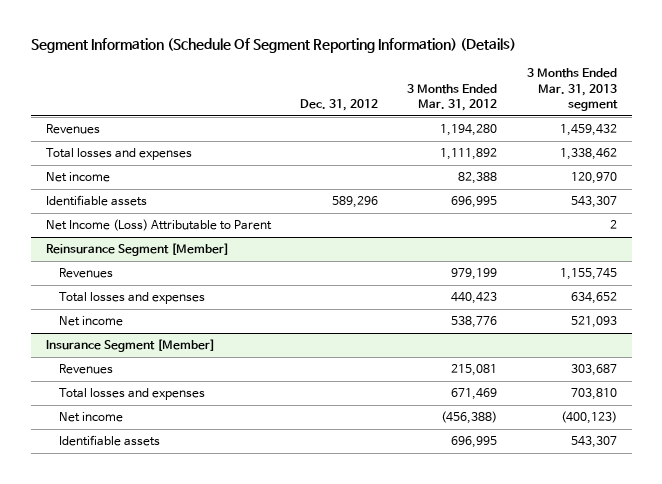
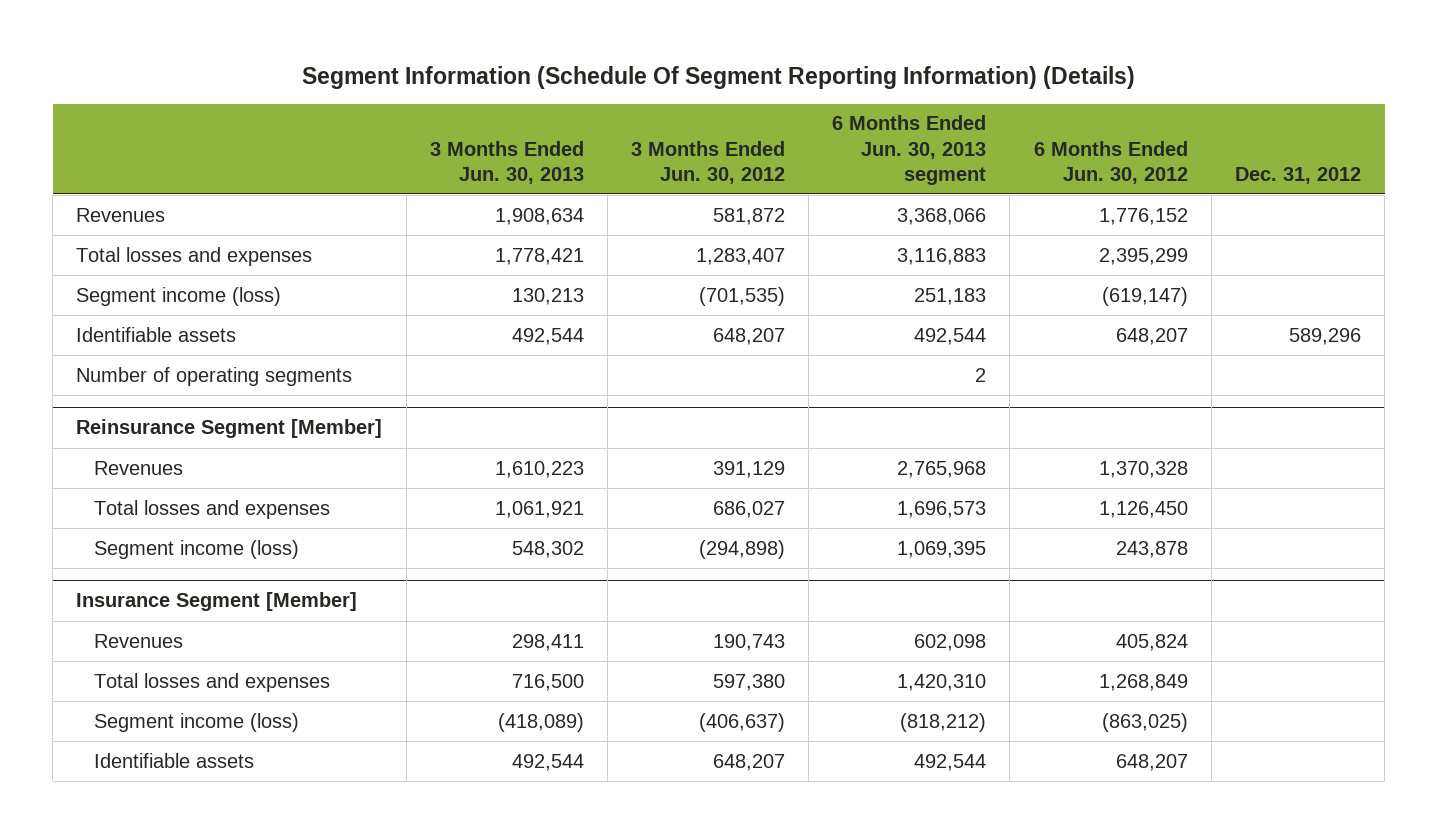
- | Dec. 31, 2012 | 3 Months Ended Mar. 31, 2012 | 3 Months Ended Mar. 31, 2013 segment
+ | 3 Months Ended Jun. 30, 2013 | 3 Months Ended Jun. 30, 2012 | 6 Months Ended Jun. 30, 2013 segment | 6 Months Ended Jun. 30, 2012 | Dec. 31, 2012
- Net income | | 82,388 | 120,970
+ Segment income (loss) | 130,213 | (701,535) | 251,183 | (619,147) |
- Net Income (Loss) Attributable to Parent | | | 2
+ Number of operating segments | | | 2 | |
@ Reinsurance Segment [Member]
- Net income | | 538,776 | 521,093
+ Segment income (loss) | 548,302 | (294,898) | 1,069,395 | 243,878 |
@ Insurance Segment [Member]
- Net income | | (456,388) | (400,123)
+ Segment income (loss) | (418,089) | (406,637) | (818,212) | (863,025) |

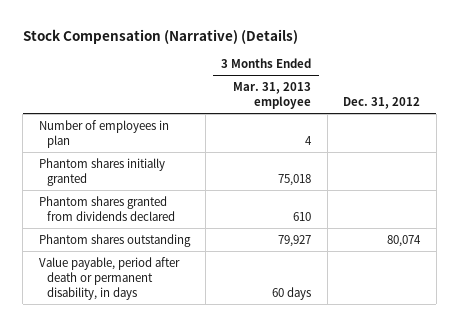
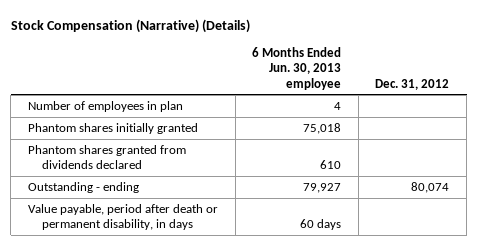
- | 3 Months Ended Mar. 31, 2013 employee | Dec. 31, 2012
+ | 6 Months Ended Jun. 30, 2013 employee | Dec. 31, 2012
- Phantom shares outstanding | 79,927 | 80,074
+ Outstanding - ending | 79,927 | 80,074

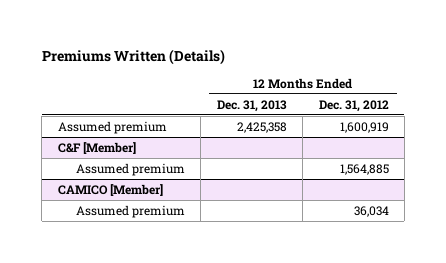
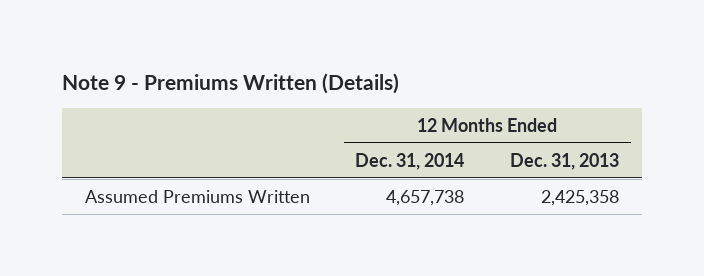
- Premiums Written (Details)
+ Note 9 - Premiums Written (Details)
- | 12 Months Ended Dec. 31, 2013 | 12 Months Ended Dec. 31, 2012
+ | 12 Months Ended Dec. 31, 2014 | 12 Months Ended Dec. 31, 2013
- Assumed premium | 2,425,358 | 1,600,919
- C&F [Member]
- Assumed premium | | 1,564,885
- CAMICO [Member]
- Assumed premium | | 36,034
+ Assumed Premiums Written | 4,657,738 | 2,425,358

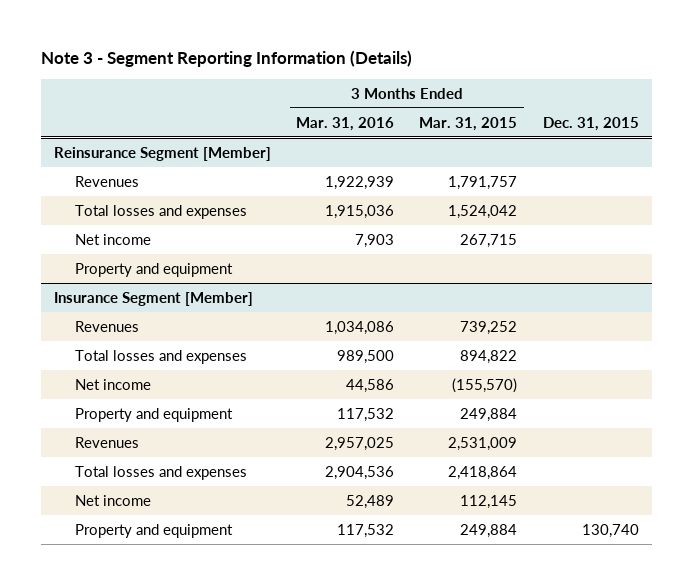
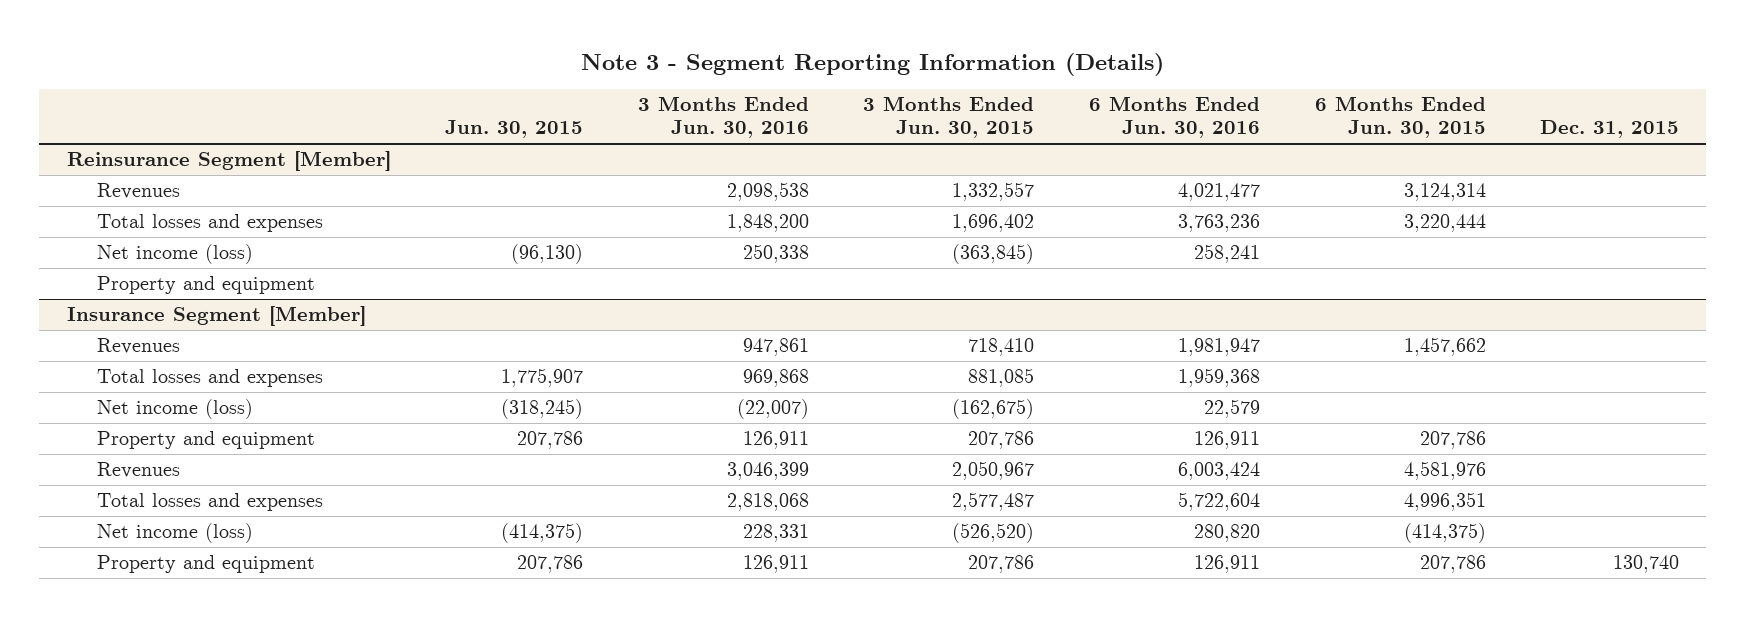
- | 3 Months Ended Mar. 31, 2016 | 3 Months Ended Mar. 31, 2015 | Dec. 31, 2015
+ | Jun. 30, 2015 | 3 Months Ended Jun. 30, 2016 | 3 Months Ended Jun. 30, 2015 | 6 Months Ended Jun. 30, 2016 | 6 Months Ended Jun. 30, 2015 | Dec. 31, 2015
@ Reinsurance Segment [Member]
- Net income | 7,903 | 267,715 |
+ Net income (loss) | (96,130) | 250,338 | (363,845) | 258,241 | |
@ Insurance Segment [Member]
- Net income | 44,586 | (155,570) |
+ Net income (loss) | (318,245) | (22,007) | (162,675) | 22,579 | |
- Net income | 52,489 | 112,145 |
+ Net income (loss) | (414,375) | 228,331 | (526,520) | 280,820 | (414,375) |

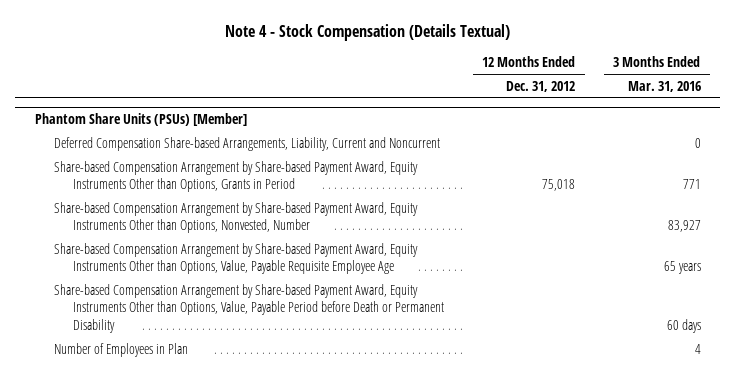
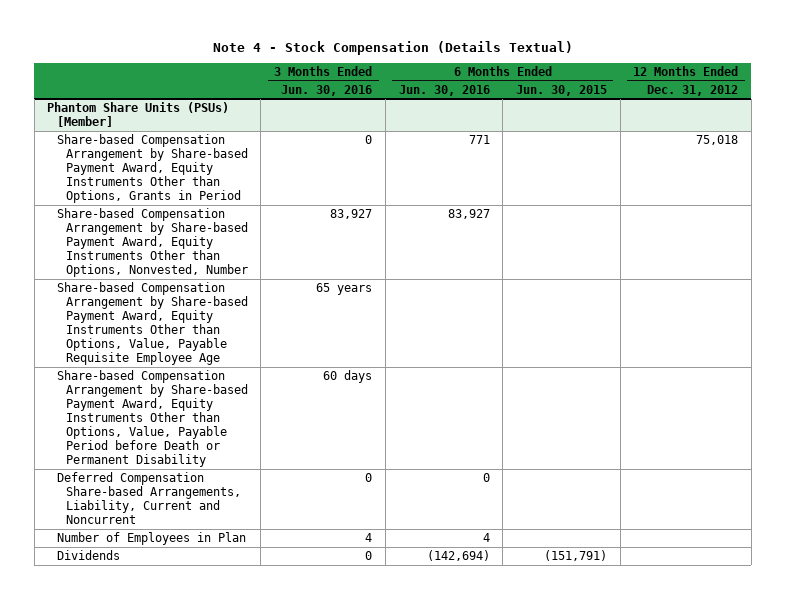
- | 12 Months Ended Dec. 31, 2012 | 3 Months Ended Mar. 31, 2016
+ | 3 Months Ended Jun. 30, 2016 | 6 Months Ended Jun. 30, 2016 | 6 Months Ended Jun. 30, 2015 | 12 Months Ended Dec. 31, 2012
@ Phantom Share Units (PSUs) [Member]
moved down: Deferred Compensation Share-based Arrangements, Liability, Current and Noncurrent | 0 | 0 | |
+ Dividends | 0 | (142,694) | (151,791) |

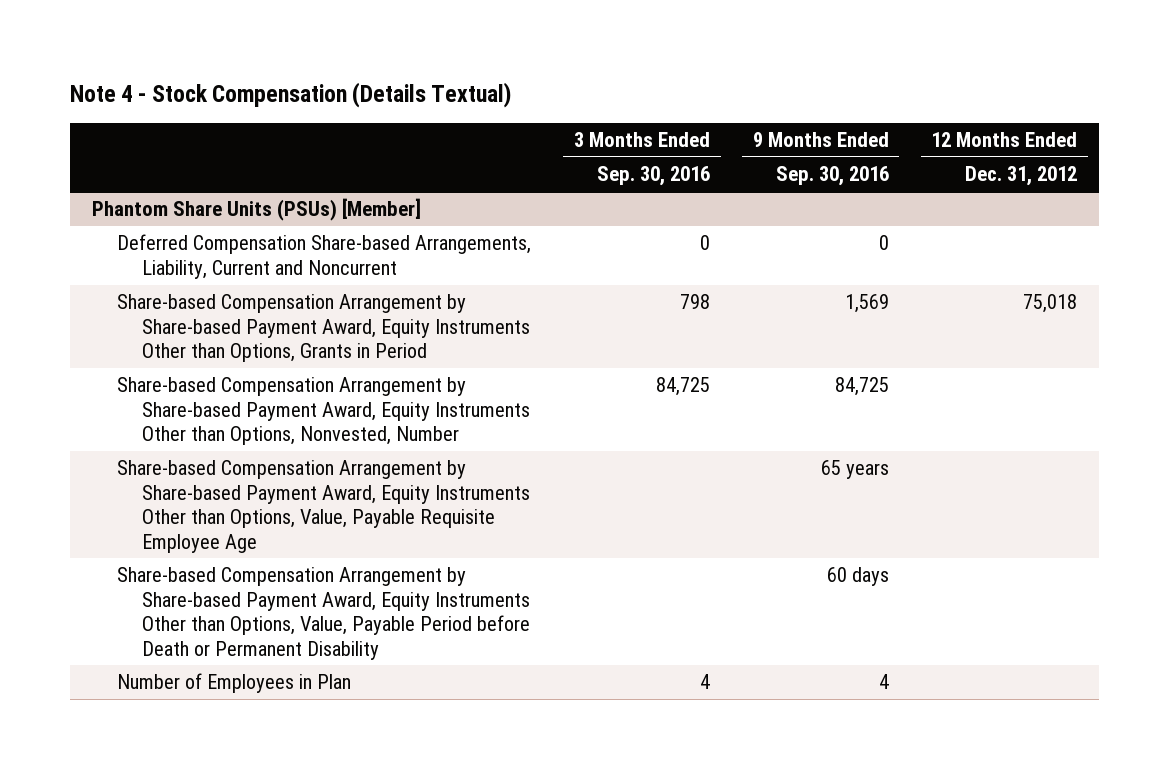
- | 3 Months Ended Jun. 30, 2016 | 6 Months Ended Jun. 30, 2016 | 6 Months Ended Jun. 30, 2015 | 12 Months Ended Dec. 31, 2012
+ | 3 Months Ended Sep. 30, 2016 | 9 Months Ended Sep. 30, 2016 | 12 Months Ended Dec. 31, 2012
@ Phantom Share Units (PSUs) [Member]
moved up: Deferred Compensation Share-based Arrangements, Liability, Current and Noncurrent | 0 | 0 |
- Dividends | 0 | (142,694) | (151,791) |

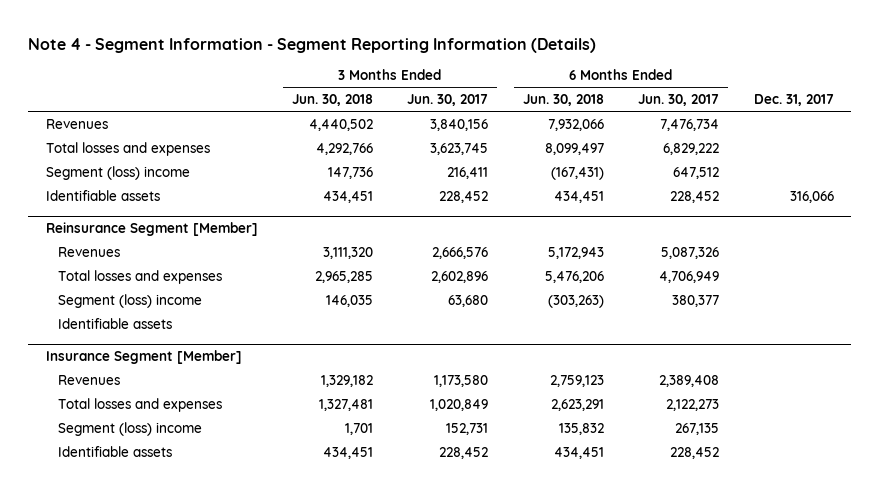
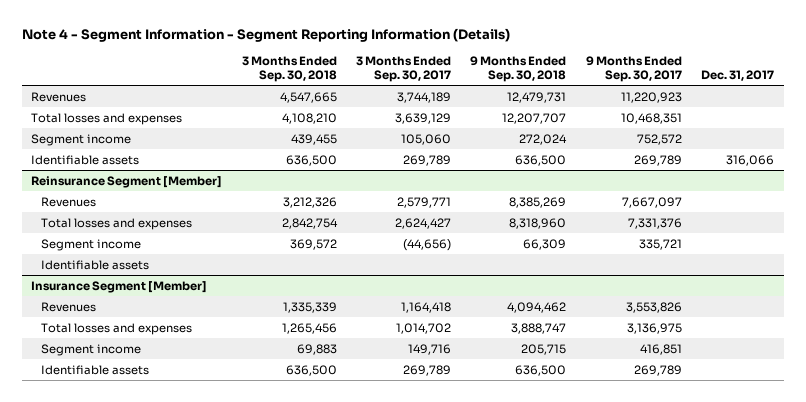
- | 3 Months Ended Jun. 30, 2018 | 3 Months Ended Jun. 30, 2017 | 6 Months Ended Jun. 30, 2018 | 6 Months Ended Jun. 30, 2017 | Dec. 31, 2017
+ | 3 Months Ended Sep. 30, 2018 | 3 Months Ended Sep. 30, 2017 | 9 Months Ended Sep. 30, 2018 | 9 Months Ended Sep. 30, 2017 | Dec. 31, 2017
- Segment (loss) income | 147,736 | 216,411 | (167,431) | 647,512 |
+ Segment income | 439,455 | 105,060 | 272,024 | 752,572 |
@ Reinsurance Segment [Member]
- Segment (loss) income | 146,035 | 63,680 | (303,263) | 380,377 |
+ Segment income | 369,572 | (44,656) | 66,309 | 335,721 |
@ Insurance Segment [Member]
- Segment (loss) income | 1,701 | 152,731 | 135,832 | 267,135 |
+ Segment income | 69,883 | 149,716 | 205,715 | 416,851 |

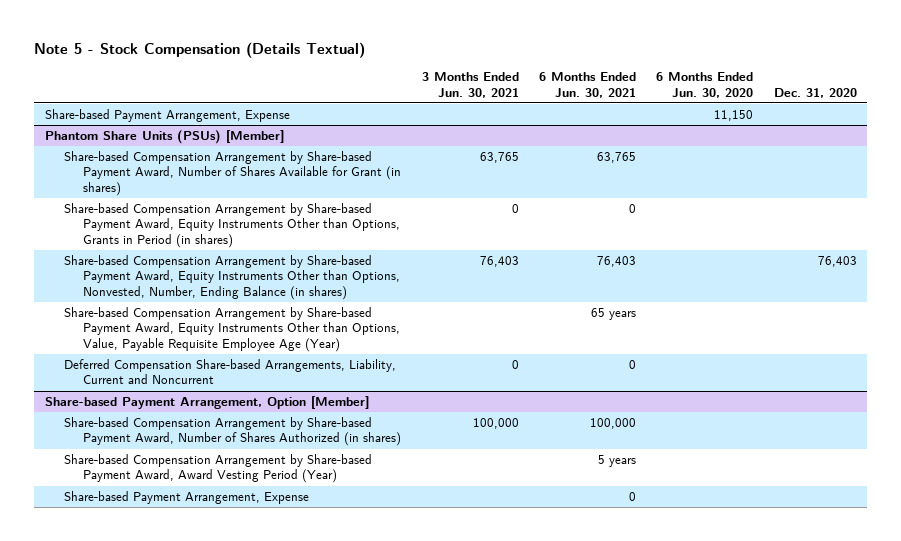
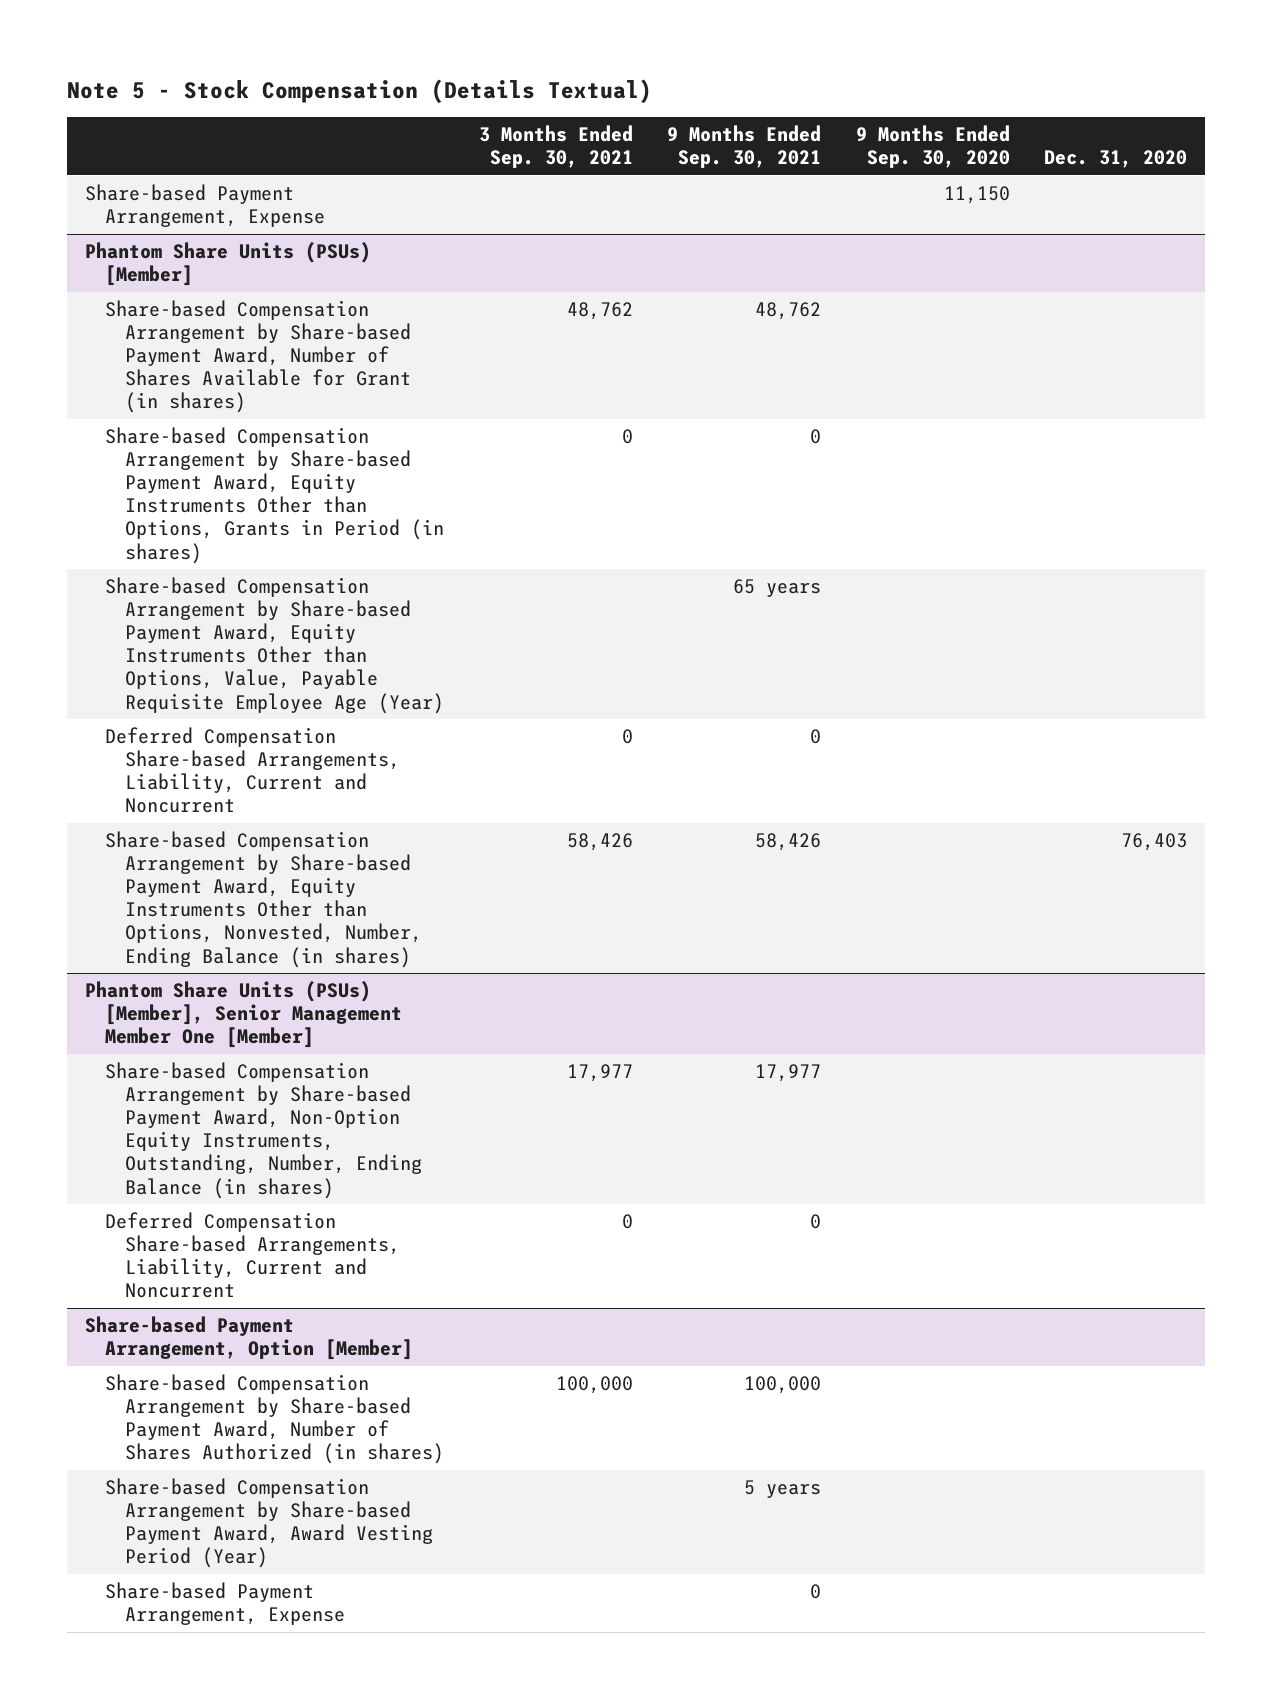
- | 3 Months Ended Jun. 30, 2021 | 6 Months Ended Jun. 30, 2021 | 6 Months Ended Jun. 30, 2020 | Dec. 31, 2020
+ | 3 Months Ended Sep. 30, 2021 | 9 Months Ended Sep. 30, 2021 | 9 Months Ended Sep. 30, 2020 | Dec. 31, 2020
@ Phantom Share Units (PSUs) [Member]
moved down: Share-based Compensation Arrangement by Share-based Payment Award, Equity Instruments Other than Options, Nonvested, Number, Ending Balance (in shares) | 58,426 | 58,426 | | 76,403
+ Phantom Share Units (PSUs) [Member], Senior Management Member One [Member]
+ Share-based Compensation Arrangement by Share-based Payment Award, Non-Option Equity Instruments, Outstanding, Number, Ending Balance (in shares) | 17,977 | 17,977 | |
+ Deferred Compensation Share-based Arrangements, Liability, Current and Noncurrent | 0 | 0 | |

